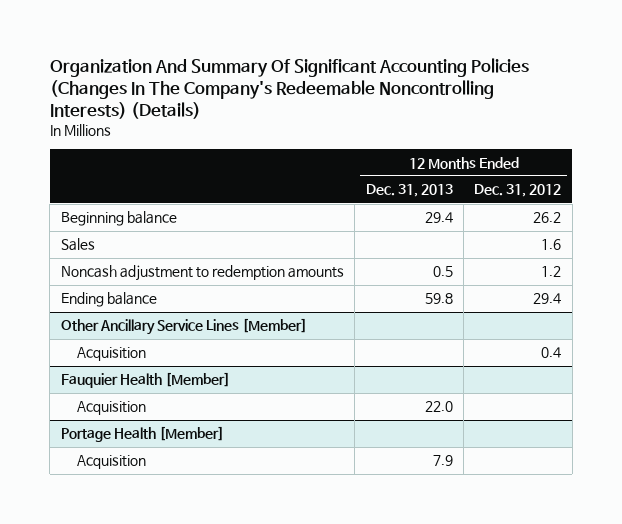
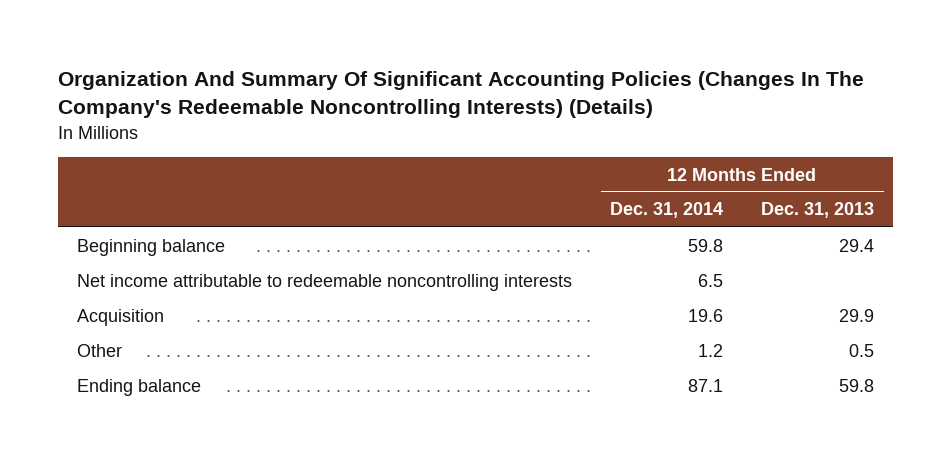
- | 12 Months Ended Dec. 31, 2013 | 12 Months Ended Dec. 31, 2012
+ | 12 Months Ended Dec. 31, 2014 | 12 Months Ended Dec. 31, 2013
- Sales | | 1.6
- Noncash adjustment to redemption amounts | 0.5 | 1.2
+ Net income attributable to redeemable noncontrolling interests | 6.5 |
+ Acquisition | 19.6 | 29.9
+ Other | 1.2 | 0.5
- Other Ancillary Service Lines [Member]
- Acquisition | | 0.4
- Fauquier Health [Member]
- Acquisition | 22.0 |
- Portage Health [Member]
- Acquisition | 7.9 |

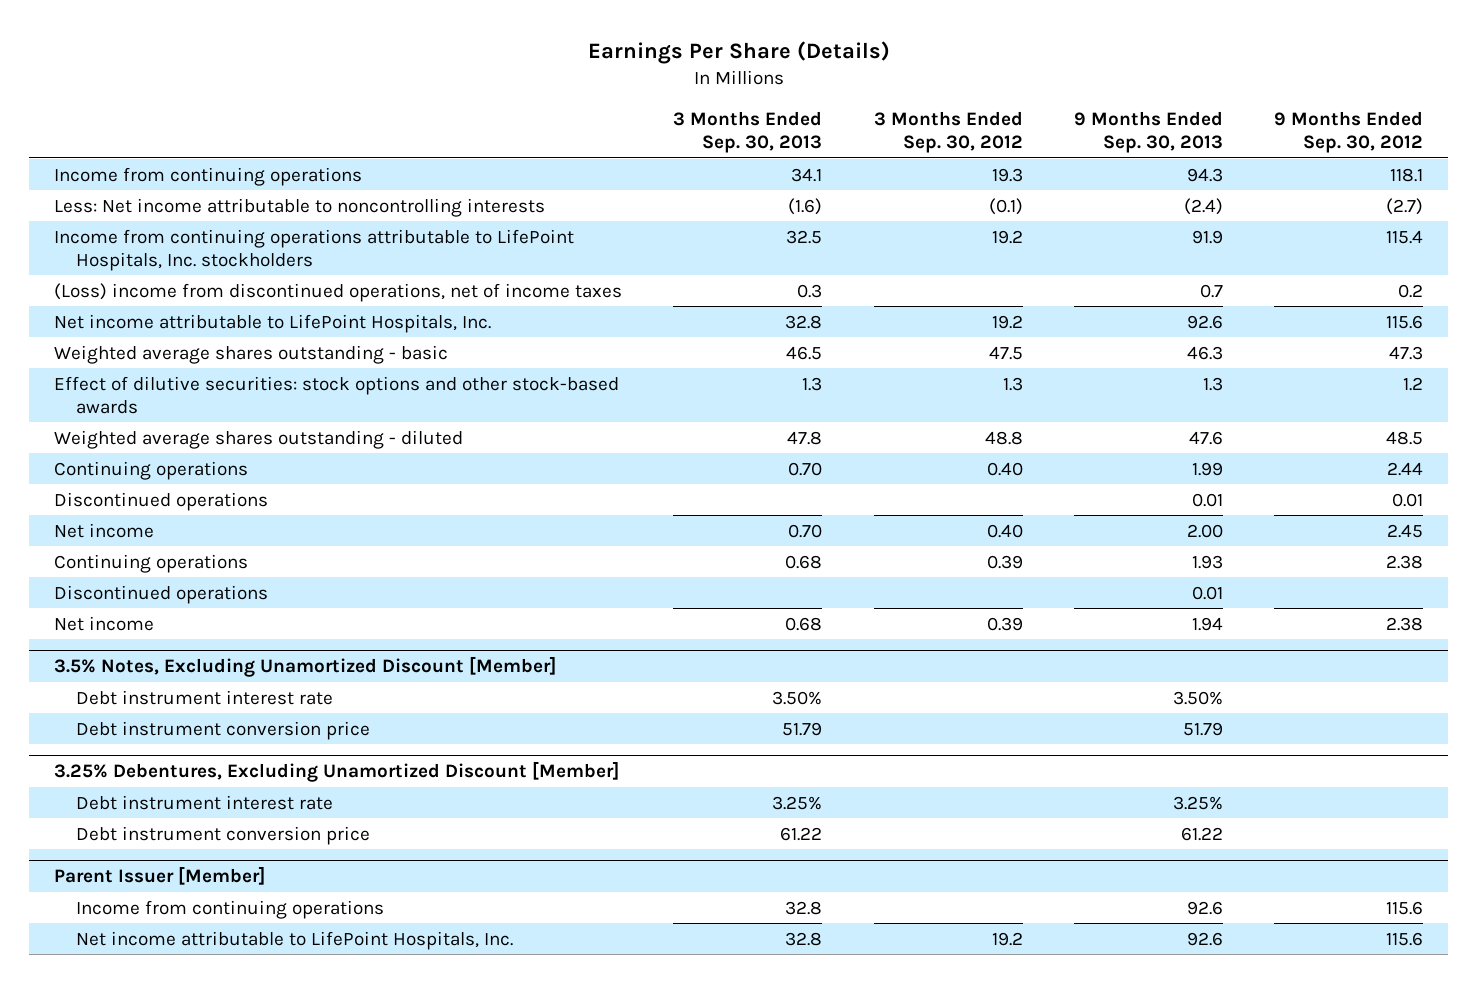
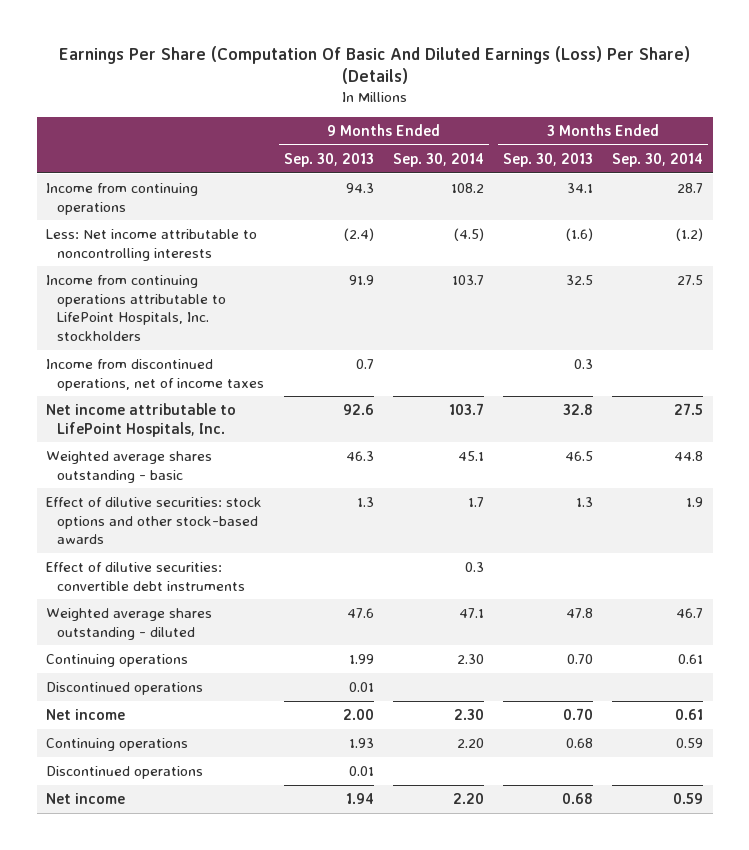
- Earnings Per Share (Details)
+ Earnings Per Share (Computation Of Basic And Diluted Earnings (Loss) Per Share) (Details)
- | 3 Months Ended Sep. 30, 2013 | 3 Months Ended Sep. 30, 2012 | 9 Months Ended Sep. 30, 2013 | 9 Months Ended Sep. 30, 2012
+ | 9 Months Ended Sep. 30, 2013 | 9 Months Ended Sep. 30, 2014 | 3 Months Ended Sep. 30, 2013 | 3 Months Ended Sep. 30, 2014
- (Loss) income from discontinued operations, net of income taxes | 0.3 | | 0.7 | 0.2
+ Income from discontinued operations, net of income taxes | 0.7 | | 0.3 |
+ Effect of dilutive securities: convertible debt instruments | | 0.3 | |
- 3.5% Notes, Excluding Unamortized Discount [Member]
- Debt instrument interest rate | 3.50% | | 3.50% |
- Debt instrument conversion price | 51.79 | | 51.79 |
- 3.25% Debentures, Excluding Unamortized Discount [Member]
- Debt instrument interest rate | 3.25% | | 3.25% |
- Debt instrument conversion price | 61.22 | | 61.22 |
- Parent Issuer [Member]
- Income from continuing operations | 32.8 | | 92.6 | 115.6
- Net income attributable to LifePoint Hospitals, Inc. | 32.8 | 19.2 | 92.6 | 115.6

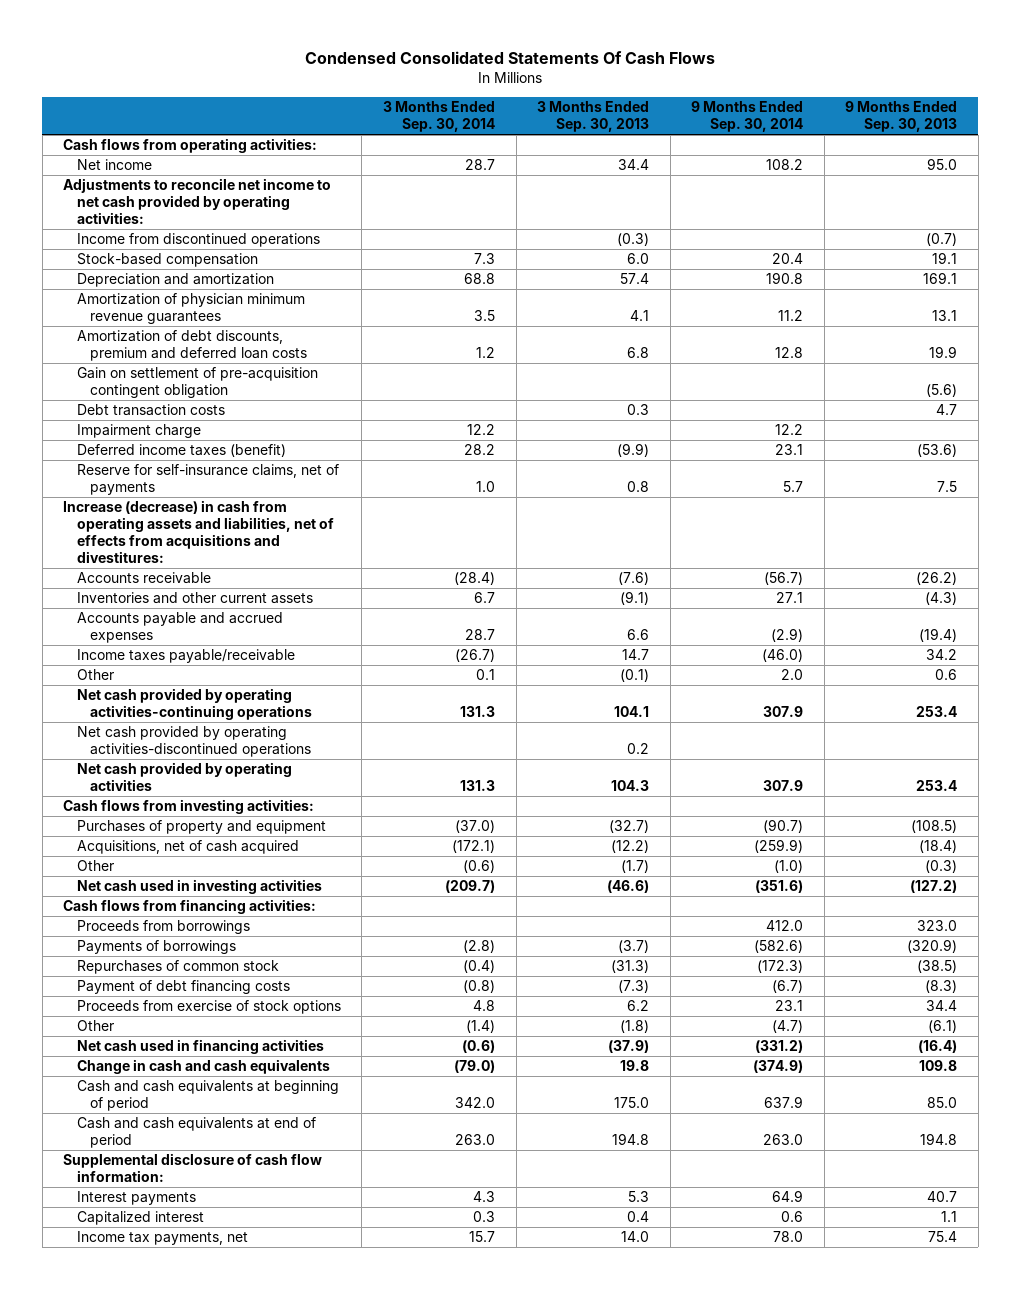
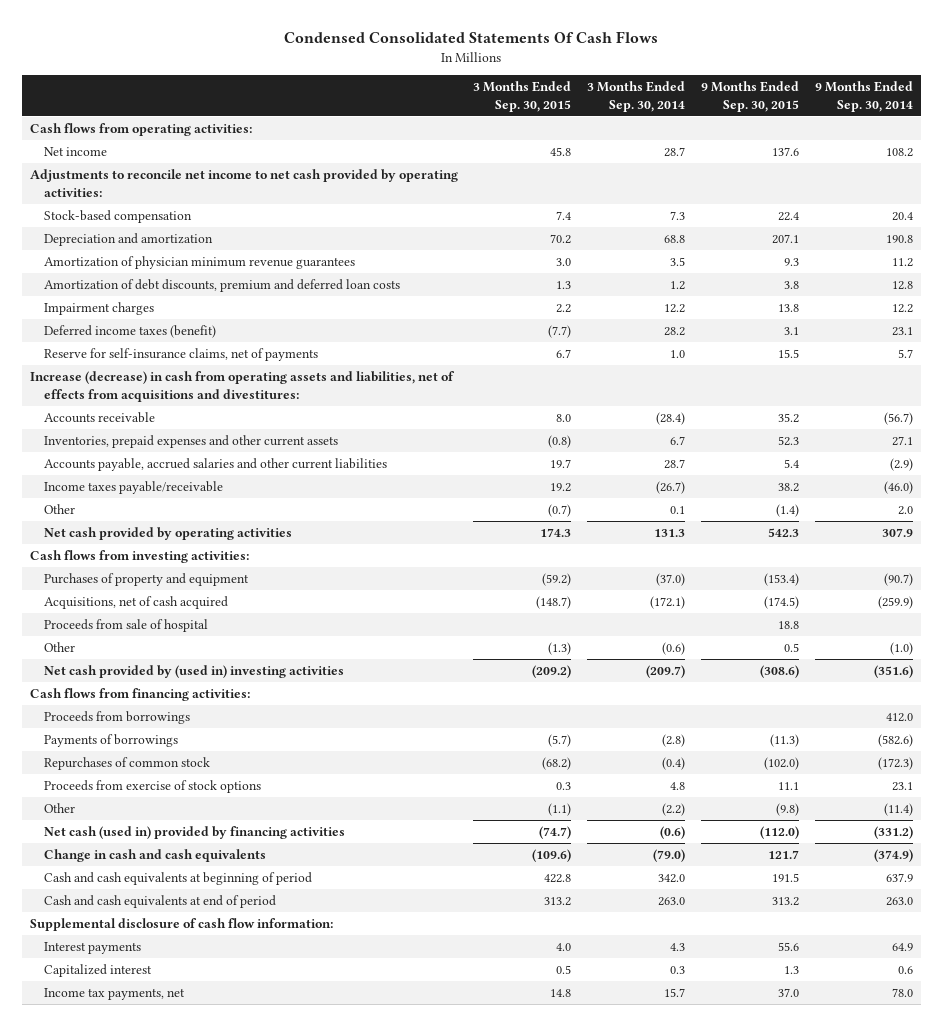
- | 3 Months Ended Sep. 30, 2014 | 3 Months Ended Sep. 30, 2013 | 9 Months Ended Sep. 30, 2014 | 9 Months Ended Sep. 30, 2013
+ | 3 Months Ended Sep. 30, 2015 | 3 Months Ended Sep. 30, 2014 | 9 Months Ended Sep. 30, 2015 | 9 Months Ended Sep. 30, 2014
- Income from discontinued operations | | (0.3) | | (0.7)
- Gain on settlement of pre-acquisition contingent obligation | | | | (5.6)
- Debt transaction costs | | 0.3 | | 4.7
- Impairment charge | 12.2 | | 12.2 |
+ Impairment charges | 2.2 | 12.2 | 13.8 | 12.2
- Inventories and other current assets | 6.7 | (9.1) | 27.1 | (4.3)
- Accounts payable and accrued expenses | 28.7 | 6.6 | (2.9) | (19.4)
+ Inventories, prepaid expenses and other current assets | (0.8) | 6.7 | 52.3 | 27.1
+ Accounts payable, accrued salaries and other current liabilities | 19.7 | 28.7 | 5.4 | (2.9)
- Net cash provided by operating activities-continuing operations | 131.3 | 104.1 | 307.9 | 253.4
- Net cash provided by operating activities-discontinued operations | | 0.2 | |
+ Proceeds from sale of hospital | | | 18.8 |
- Net cash used in investing activities | (209.7) | (46.6) | (351.6) | (127.2)
+ Net cash provided by (used in) investing activities | (209.2) | (209.7) | (308.6) | (351.6)
- Payment of debt financing costs | (0.8) | (7.3) | (6.7) | (8.3)
- Other | (1.4) | (1.8) | (4.7) | (6.1)
- Net cash used in financing activities | (0.6) | (37.9) | (331.2) | (16.4)
+ Other | (1.1) | (2.2) | (9.8) | (11.4)
+ Net cash (used in) provided by financing activities | (74.7) | (0.6) | (112.0) | (331.2)

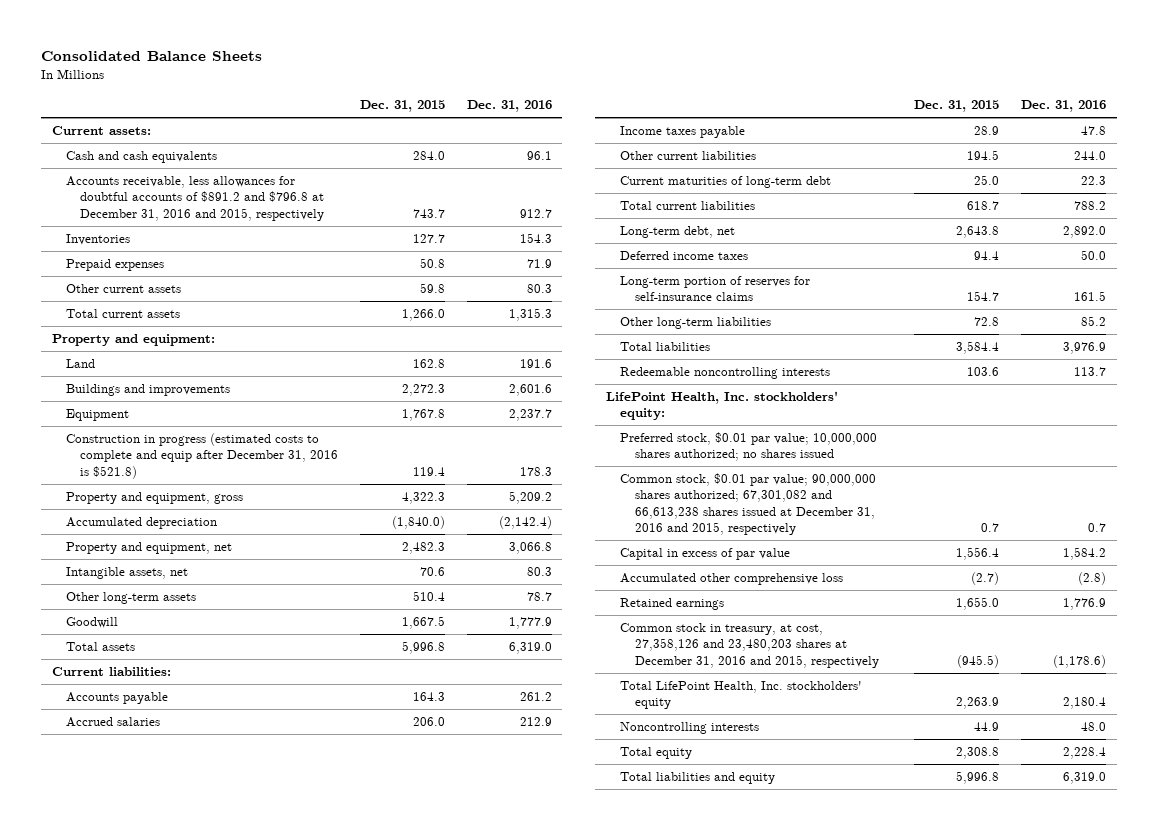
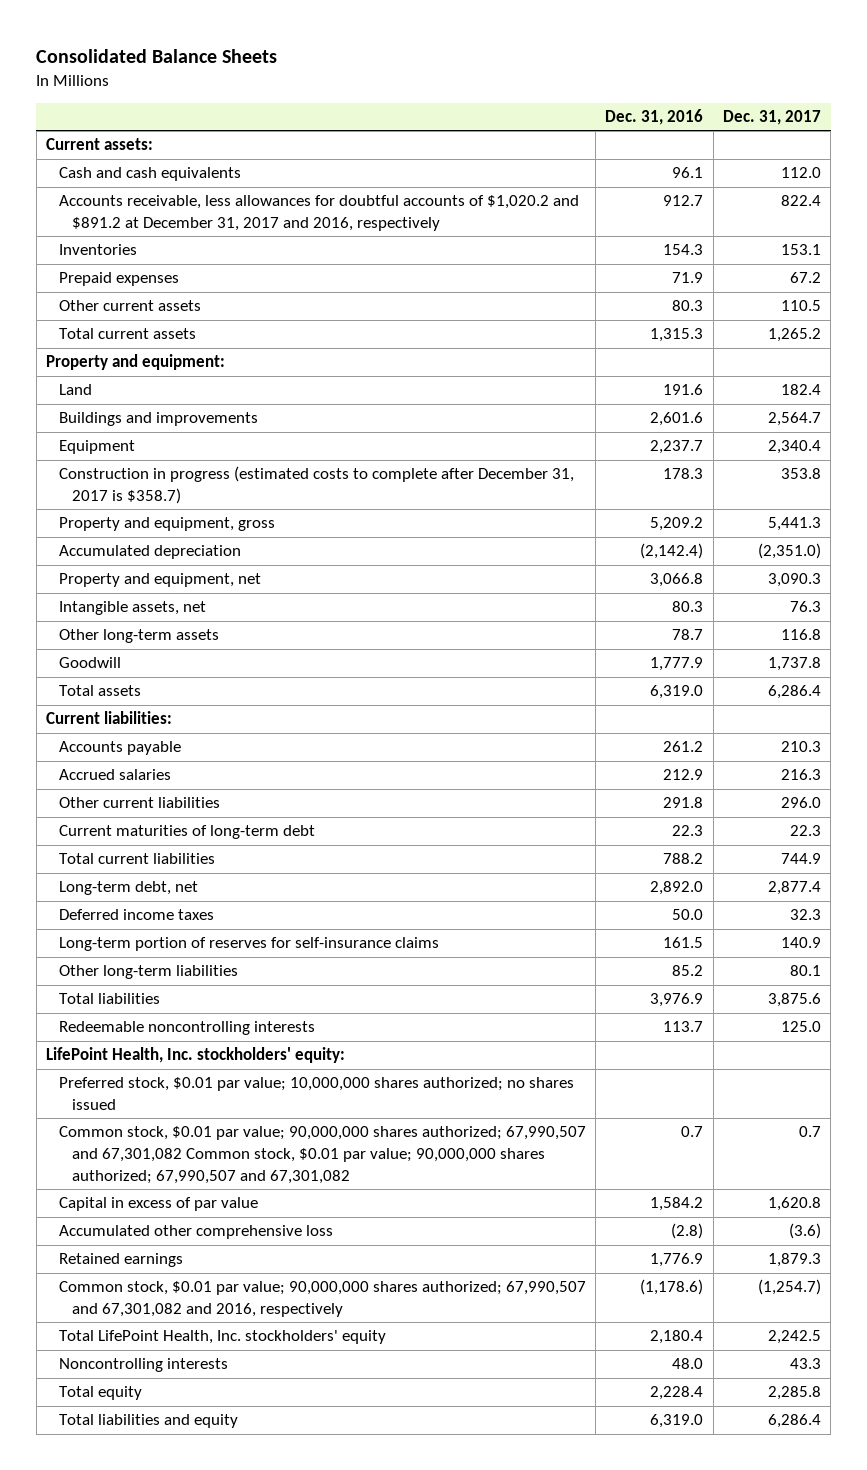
- | Dec. 31, 2015 | Dec. 31, 2016
+ | Dec. 31, 2016 | Dec. 31, 2017
- Accounts receivable, less allowances for doubtful accounts of $891.2 and $796.8 at December 31, 2016 and 2015, respectively | 743.7 | 912.7
+ Accounts receivable, less allowances for doubtful accounts of $1,020.2 and $891.2 at December 31, 2017 and 2016, respectively | 912.7 | 822.4
- Construction in progress (estimated costs to complete and equip after December 31, 2016 is $521.8) | 119.4 | 178.3
+ Construction in progress (estimated costs to complete after December 31, 2017 is $358.7) | 178.3 | 353.8
- Income taxes payable | 28.9 | 47.8
- Other current liabilities | 194.5 | 244.0
+ Other current liabilities | 291.8 | 296.0
- Common stock, $0.01 par value; 90,000,000 shares authorized; 67,301,082 and 66,613,238 shares issued at December 31, 2016 and 2015, respectively | 0.7 | 0.7
+ Common stock, $0.01 par value; 90,000,000 shares authorized; 67,990,507 and 67,301,082 Common stock, $0.01 par value; 90,000,000 shares authorized; 67,990,507 and 67,301,082 | 0.7 | 0.7
- Common stock in treasury, at cost, 27,358,126 and 23,480,203 shares at December 31, 2016 and 2015, respectively | (945.5) | (1,178.6)
+ Common stock, $0.01 par value; 90,000,000 shares authorized; 67,990,507 and 67,301,082 and 2016, respectively | (1,178.6) | (1,254.7)

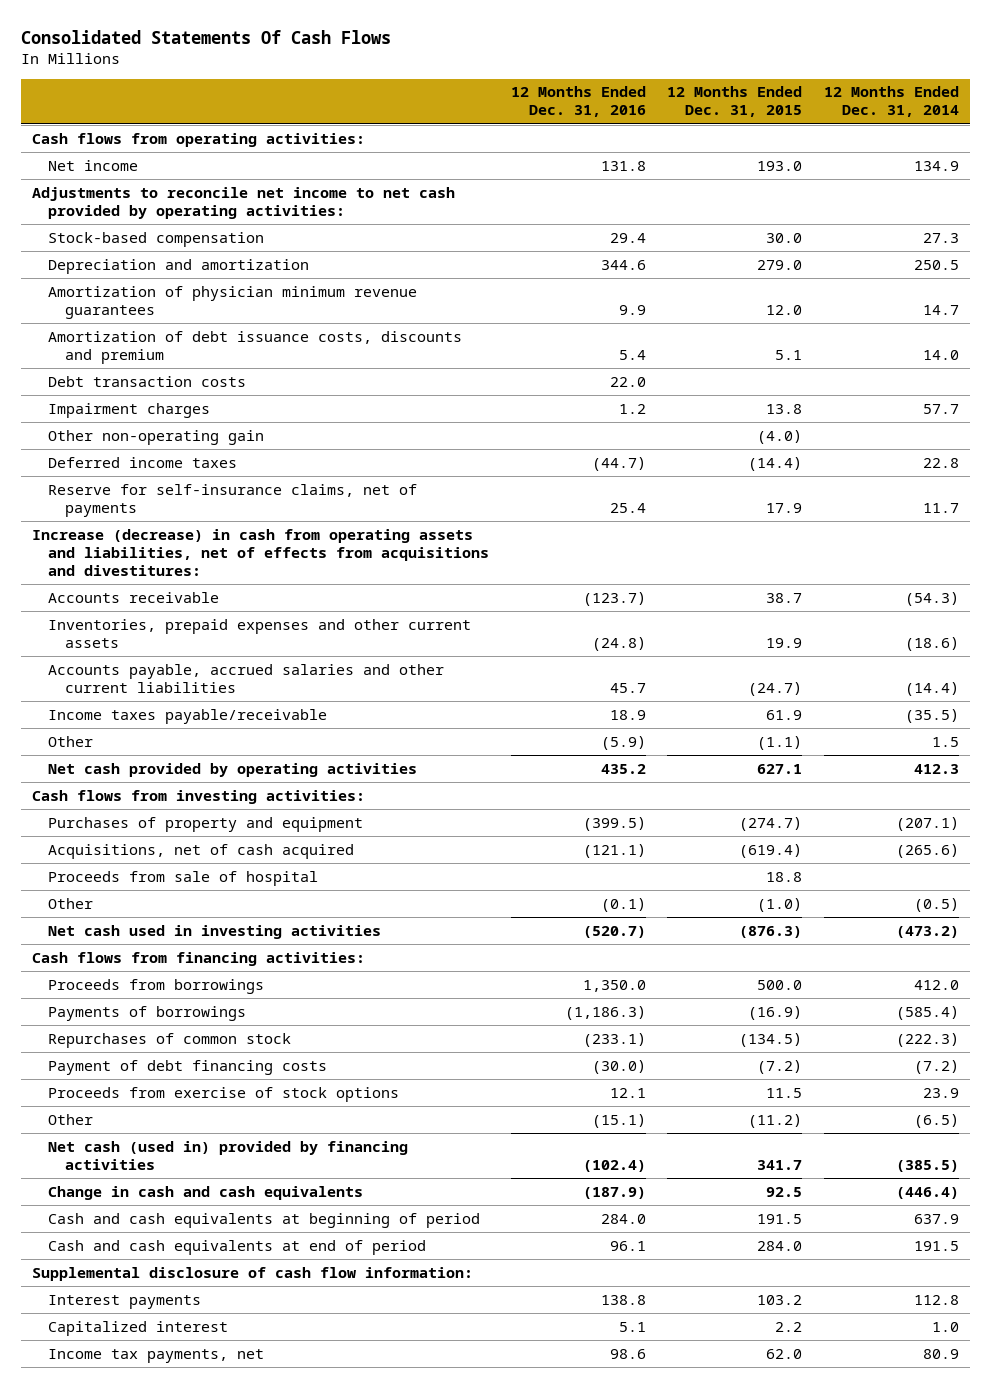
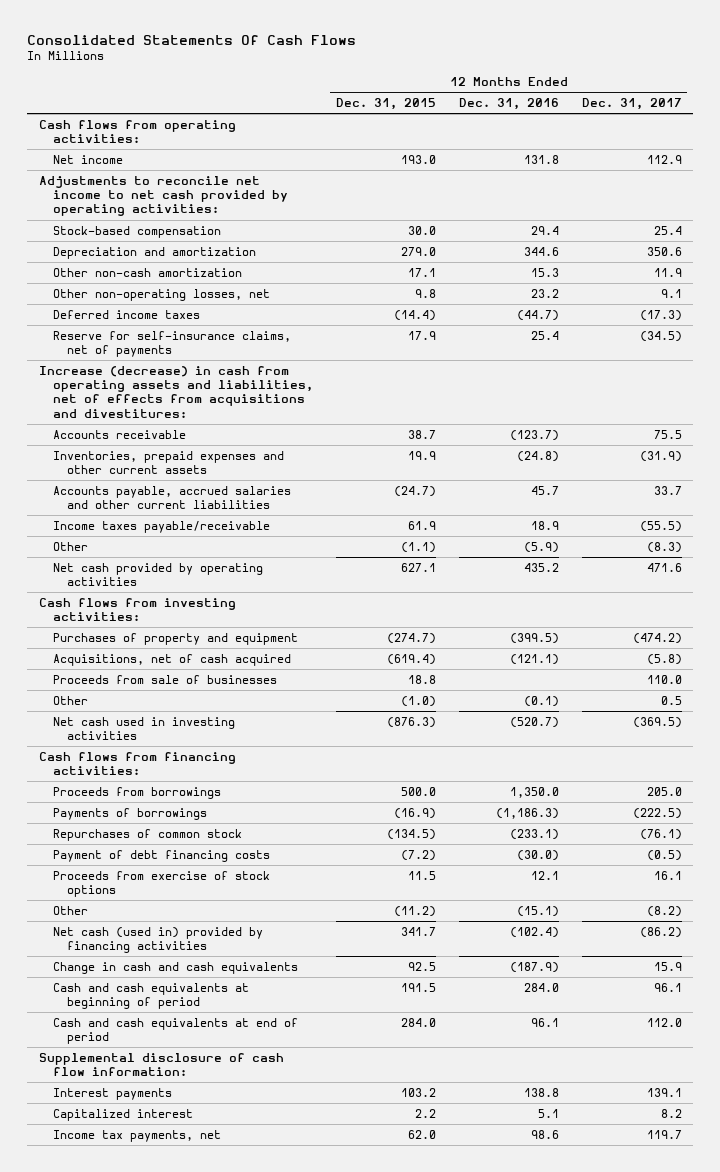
- | 12 Months Ended Dec. 31, 2016 | 12 Months Ended Dec. 31, 2015 | 12 Months Ended Dec. 31, 2014
+ | 12 Months Ended Dec. 31, 2015 | 12 Months Ended Dec. 31, 2016 | 12 Months Ended Dec. 31, 2017
- Amortization of physician minimum revenue guarantees | 9.9 | 12.0 | 14.7
- Amortization of debt issuance costs, discounts and premium | 5.4 | 5.1 | 14.0
- Debt transaction costs | 22.0 | |
- Impairment charges | 1.2 | 13.8 | 57.7
- Other non-operating gain | | (4.0) |
+ Other non-cash amortization | 17.1 | 15.3 | 11.9
+ Other non-operating losses, net | 9.8 | 23.2 | 9.1
- Proceeds from sale of hospital | | 18.8 |
+ Proceeds from sale of businesses | 18.8 | | 110.0

